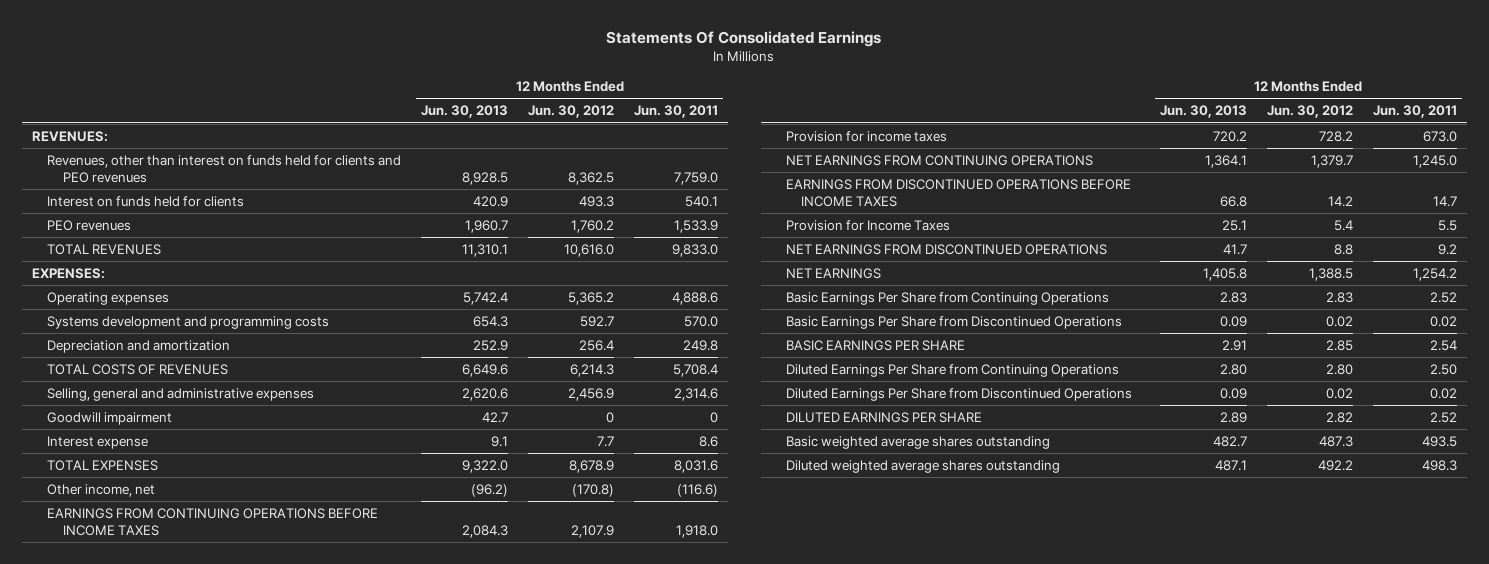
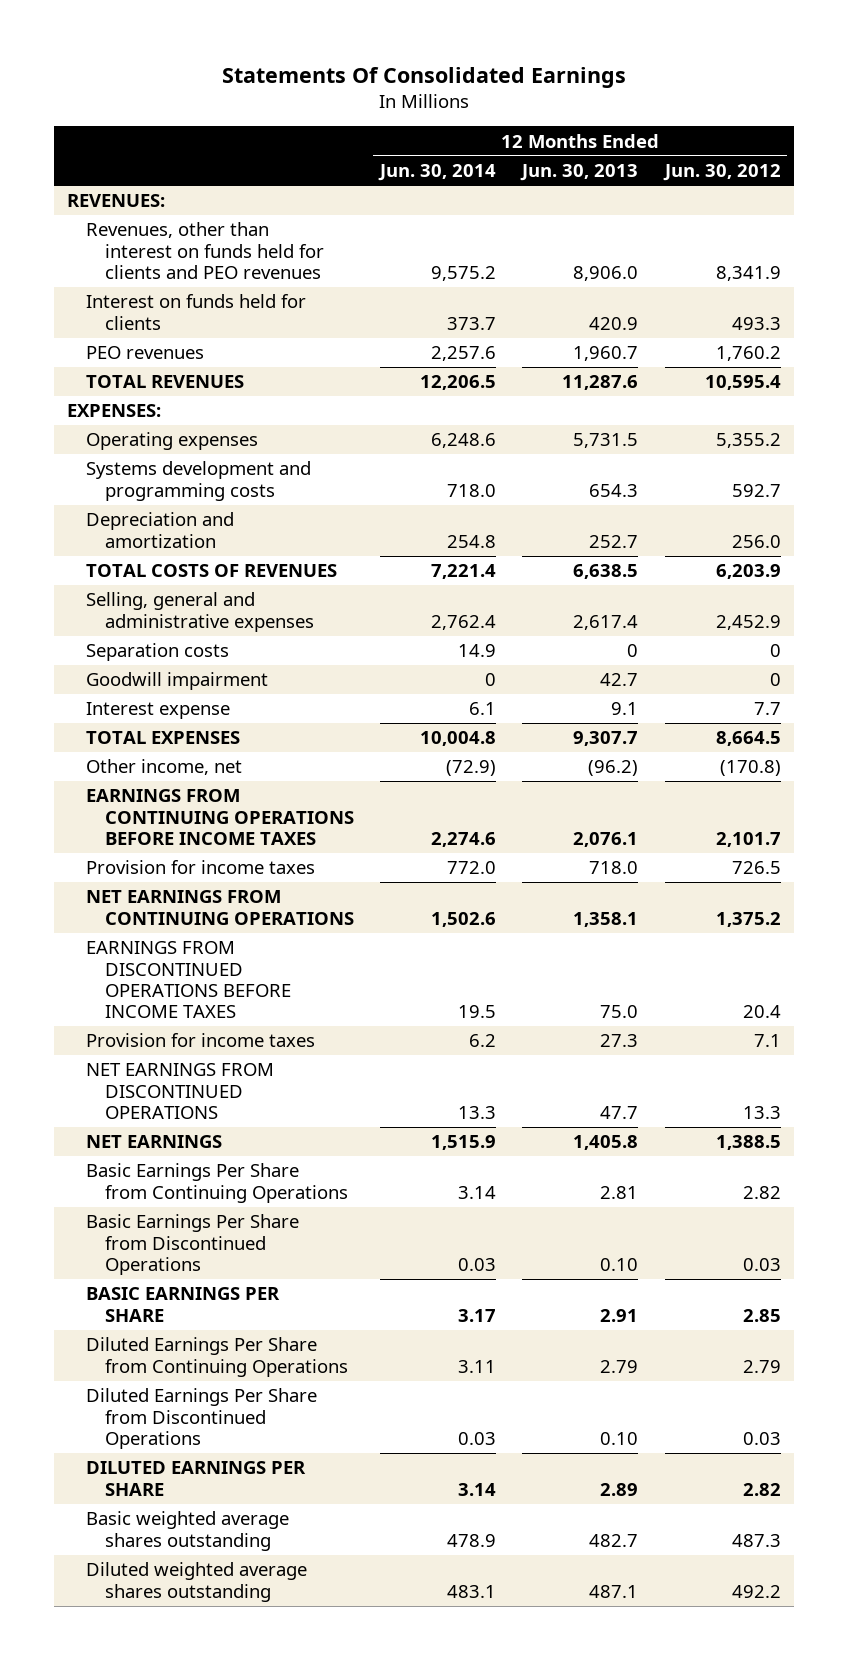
- | 12 Months Ended Jun. 30, 2013 | 12 Months Ended Jun. 30, 2012 | 12 Months Ended Jun. 30, 2011
+ | 12 Months Ended Jun. 30, 2014 | 12 Months Ended Jun. 30, 2013 | 12 Months Ended Jun. 30, 2012
- Revenues, other than interest on funds held for clients and PEO revenues | 8,928.5 | 8,362.5 | 7,759.0
+ Revenues, other than interest on funds held for clients and PEO revenues | 9,575.2 | 8,906.0 | 8,341.9
- TOTAL REVENUES | 11,310.1 | 10,616.0 | 9,833.0
+ TOTAL REVENUES | 12,206.5 | 11,287.6 | 10,595.4
- Operating expenses | 5,742.4 | 5,365.2 | 4,888.6
+ Operating expenses | 6,248.6 | 5,731.5 | 5,355.2
- Depreciation and amortization | 252.9 | 256.4 | 249.8
- TOTAL COSTS OF REVENUES | 6,649.6 | 6,214.3 | 5,708.4
- Selling, general and administrative expenses | 2,620.6 | 2,456.9 | 2,314.6
+ Depreciation and amortization | 254.8 | 252.7 | 256.0
+ TOTAL COSTS OF REVENUES | 7,221.4 | 6,638.5 | 6,203.9
+ Selling, general and administrative expenses | 2,762.4 | 2,617.4 | 2,452.9
+ Separation costs | 14.9 | 0 | 0
- TOTAL EXPENSES | 9,322.0 | 8,678.9 | 8,031.6
+ TOTAL EXPENSES | 10,004.8 | 9,307.7 | 8,664.5
- EARNINGS FROM CONTINUING OPERATIONS BEFORE INCOME TAXES | 2,084.3 | 2,107.9 | 1,918.0
- Provision for income taxes | 720.2 | 728.2 | 673.0
- NET EARNINGS FROM CONTINUING OPERATIONS | 1,364.1 | 1,379.7 | 1,245.0
- EARNINGS FROM DISCONTINUED OPERATIONS BEFORE INCOME TAXES | 66.8 | 14.2 | 14.7
- Provision for Income Taxes | 25.1 | 5.4 | 5.5
- NET EARNINGS FROM DISCONTINUED OPERATIONS | 41.7 | 8.8 | 9.2
+ EARNINGS FROM CONTINUING OPERATIONS BEFORE INCOME TAXES | 2,274.6 | 2,076.1 | 2,101.7
+ Provision for income taxes | 772.0 | 718.0 | 726.5
+ NET EARNINGS FROM CONTINUING OPERATIONS | 1,502.6 | 1,358.1 | 1,375.2
+ EARNINGS FROM DISCONTINUED OPERATIONS BEFORE INCOME TAXES | 19.5 | 75.0 | 20.4
+ Provision for income taxes | 6.2 | 27.3 | 7.1
+ NET EARNINGS FROM DISCONTINUED OPERATIONS | 13.3 | 47.7 | 13.3
- Basic Earnings Per Share from Continuing Operations | 2.83 | 2.83 | 2.52
- Basic Earnings Per Share from Discontinued Operations | 0.09 | 0.02 | 0.02
+ Basic Earnings Per Share from Continuing Operations | 3.14 | 2.81 | 2.82
+ Basic Earnings Per Share from Discontinued Operations | 0.03 | 0.10 | 0.03
- Diluted Earnings Per Share from Continuing Operations | 2.80 | 2.80 | 2.50
- Diluted Earnings Per Share from Discontinued Operations | 0.09 | 0.02 | 0.02
+ Diluted Earnings Per Share from Continuing Operations | 3.11 | 2.79 | 2.79
+ Diluted Earnings Per Share from Discontinued Operations | 0.03 | 0.10 | 0.03

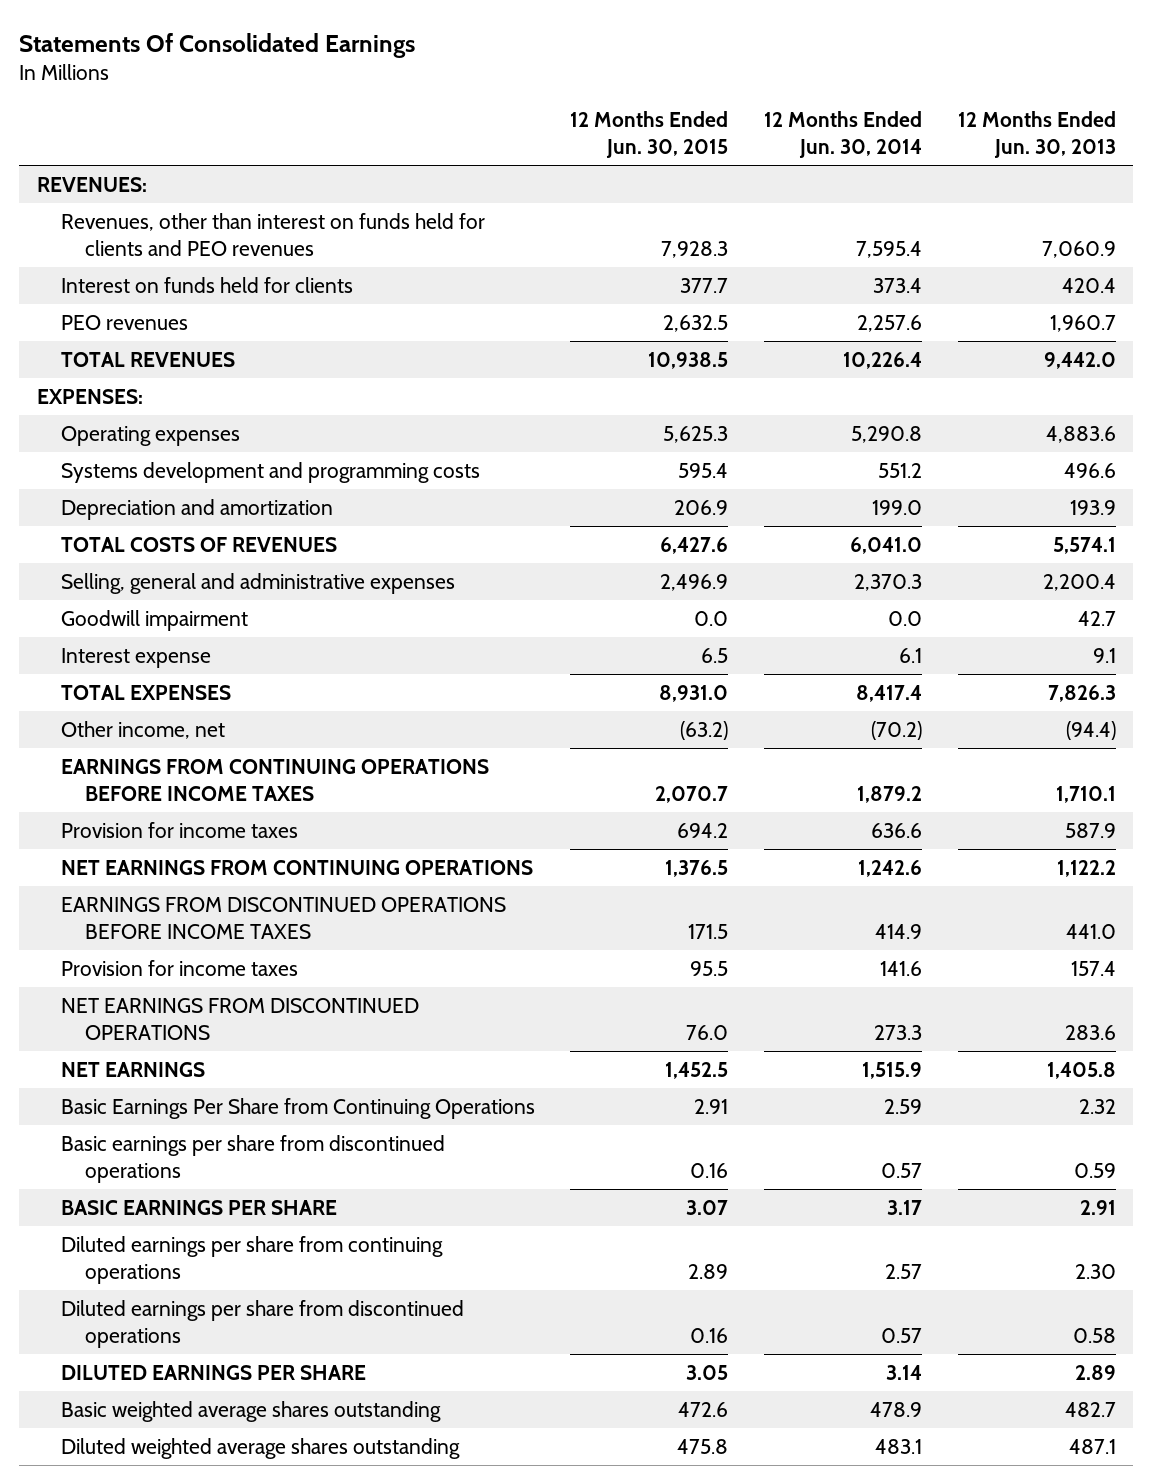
- | 12 Months Ended Jun. 30, 2014 | 12 Months Ended Jun. 30, 2013 | 12 Months Ended Jun. 30, 2012
+ | 12 Months Ended Jun. 30, 2015 | 12 Months Ended Jun. 30, 2014 | 12 Months Ended Jun. 30, 2013
- Revenues, other than interest on funds held for clients and PEO revenues | 9,575.2 | 8,906.0 | 8,341.9
- Interest on funds held for clients | 373.7 | 420.9 | 493.3
+ Revenues, other than interest on funds held for clients and PEO revenues | 7,928.3 | 7,595.4 | 7,060.9
+ Interest on funds held for clients | 377.7 | 373.4 | 420.4
- TOTAL REVENUES | 12,206.5 | 11,287.6 | 10,595.4
+ TOTAL REVENUES | 10,938.5 | 10,226.4 | 9,442.0
- Operating expenses | 6,248.6 | 5,731.5 | 5,355.2
- Systems development and programming costs | 718.0 | 654.3 | 592.7
- Depreciation and amortization | 254.8 | 252.7 | 256.0
- TOTAL COSTS OF REVENUES | 7,221.4 | 6,638.5 | 6,203.9
- Selling, general and administrative expenses | 2,762.4 | 2,617.4 | 2,452.9
- Separation costs | 14.9 | 0 | 0
- Goodwill impairment | 0 | 42.7 | 0
+ Operating expenses | 5,625.3 | 5,290.8 | 4,883.6
+ Systems development and programming costs | 595.4 | 551.2 | 496.6
+ Depreciation and amortization | 206.9 | 199.0 | 193.9
+ TOTAL COSTS OF REVENUES | 6,427.6 | 6,041.0 | 5,574.1
+ Selling, general and administrative expenses | 2,496.9 | 2,370.3 | 2,200.4
+ Goodwill impairment | 0.0 | 0.0 | 42.7
- TOTAL EXPENSES | 10,004.8 | 9,307.7 | 8,664.5
- Other income, net | (72.9) | (96.2) | (170.8)
- EARNINGS FROM CONTINUING OPERATIONS BEFORE INCOME TAXES | 2,274.6 | 2,076.1 | 2,101.7
- Provision for income taxes | 772.0 | 718.0 | 726.5
- NET EARNINGS FROM CONTINUING OPERATIONS | 1,502.6 | 1,358.1 | 1,375.2
- EARNINGS FROM DISCONTINUED OPERATIONS BEFORE INCOME TAXES | 19.5 | 75.0 | 20.4
- Provision for income taxes | 6.2 | 27.3 | 7.1
- NET EARNINGS FROM DISCONTINUED OPERATIONS | 13.3 | 47.7 | 13.3
+ TOTAL EXPENSES | 8,931.0 | 8,417.4 | 7,826.3
+ Other income, net | (63.2) | (70.2) | (94.4)
+ EARNINGS FROM CONTINUING OPERATIONS BEFORE INCOME TAXES | 2,070.7 | 1,879.2 | 1,710.1
+ Provision for income taxes | 694.2 | 636.6 | 587.9
+ NET EARNINGS FROM CONTINUING OPERATIONS | 1,376.5 | 1,242.6 | 1,122.2
+ EARNINGS FROM DISCONTINUED OPERATIONS BEFORE INCOME TAXES | 171.5 | 414.9 | 441.0
+ Provision for income taxes | 95.5 | 141.6 | 157.4
+ NET EARNINGS FROM DISCONTINUED OPERATIONS | 76.0 | 273.3 | 283.6
- Basic Earnings Per Share from Continuing Operations | 3.14 | 2.81 | 2.82
- Basic Earnings Per Share from Discontinued Operations | 0.03 | 0.10 | 0.03
+ Basic Earnings Per Share from Continuing Operations | 2.91 | 2.59 | 2.32
+ Basic earnings per share from discontinued operations | 0.16 | 0.57 | 0.59
- Diluted Earnings Per Share from Continuing Operations | 3.11 | 2.79 | 2.79
- Diluted Earnings Per Share from Discontinued Operations | 0.03 | 0.10 | 0.03
+ Diluted earnings per share from continuing operations | 2.89 | 2.57 | 2.30
+ Diluted earnings per share from discontinued operations | 0.16 | 0.57 | 0.58

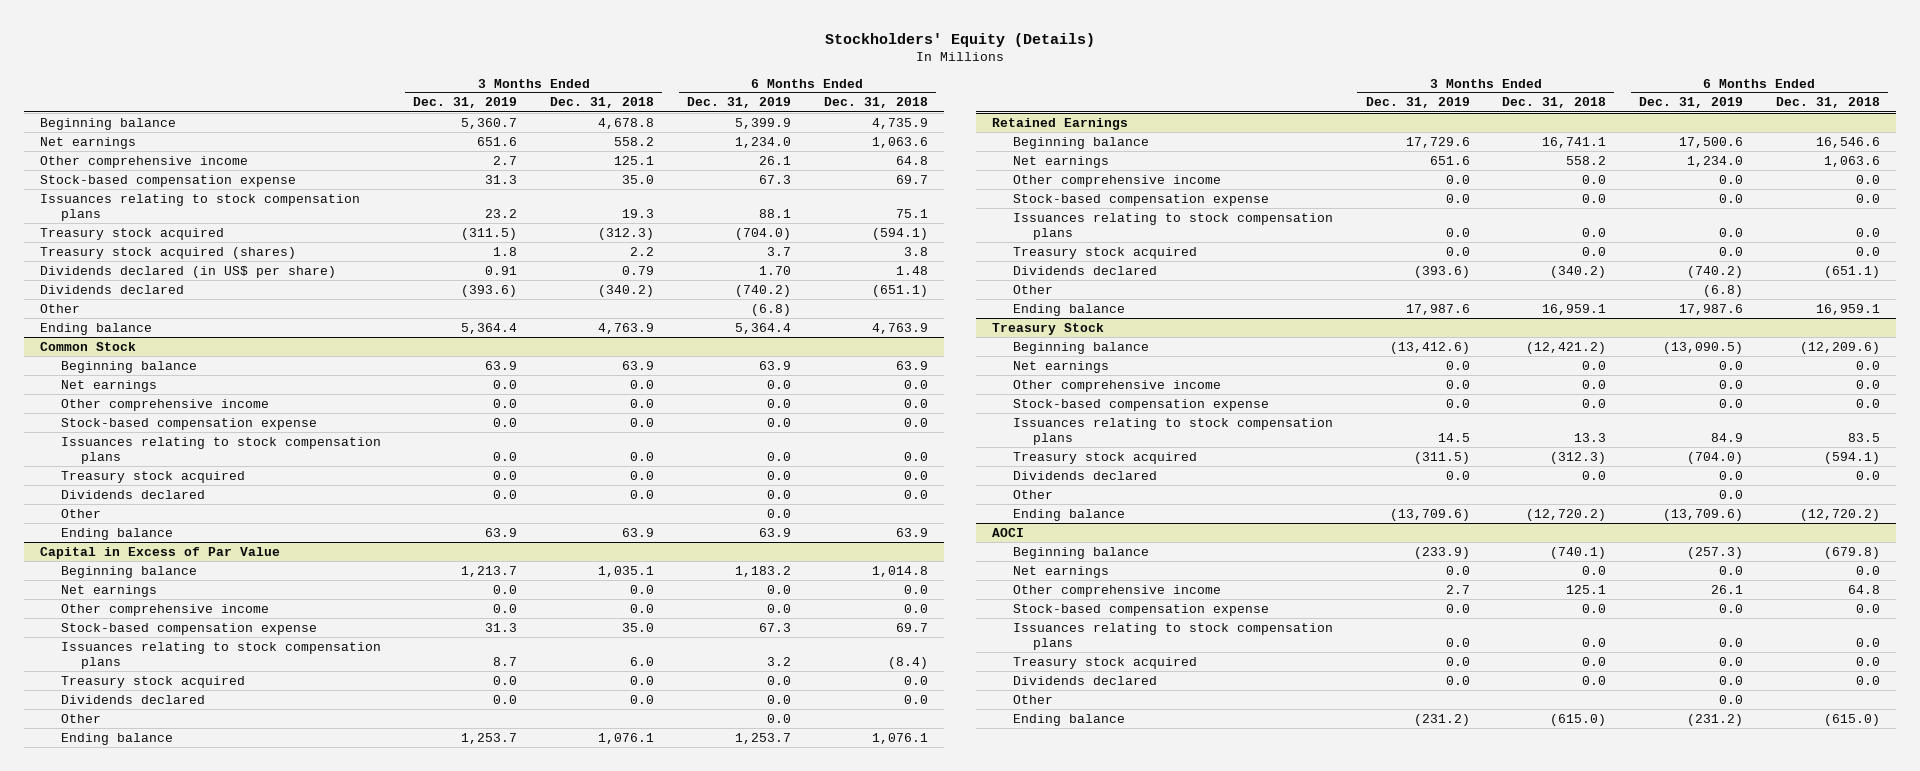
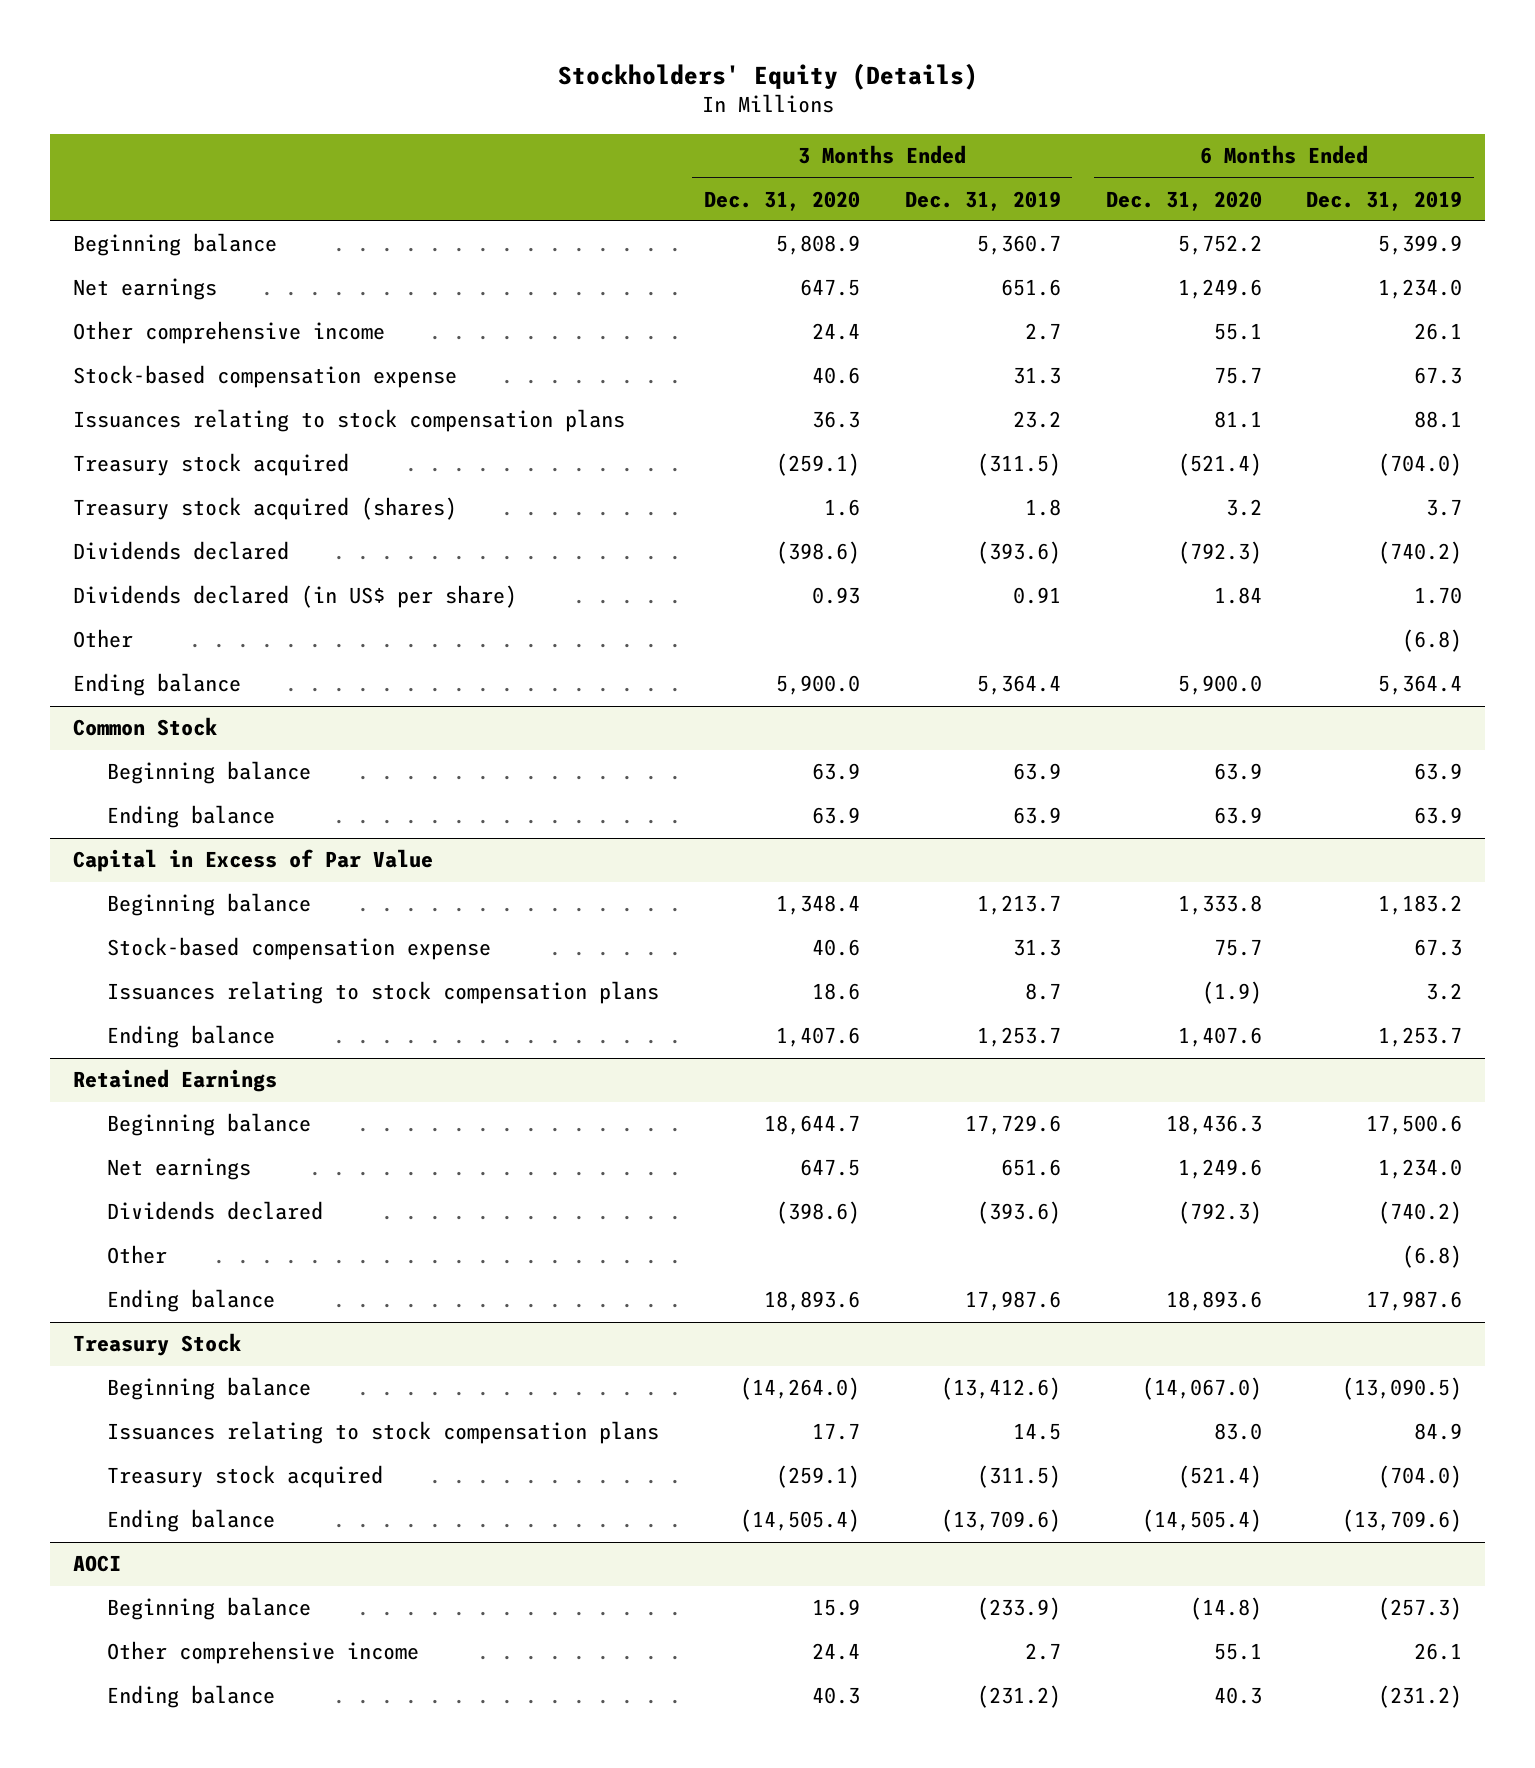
- | 3 Months Ended Dec. 31, 2019 | 3 Months Ended Dec. 31, 2018 | 6 Months Ended Dec. 31, 2019 | 6 Months Ended Dec. 31, 2018
+ | 3 Months Ended Dec. 31, 2020 | 3 Months Ended Dec. 31, 2019 | 6 Months Ended Dec. 31, 2020 | 6 Months Ended Dec. 31, 2019
moved down: Dividends declared (in US$ per share) | 0.93 | 0.91 | 1.84 | 1.70
@ Common Stock
- Net earnings | 0.0 | 0.0 | 0.0 | 0.0
- Other comprehensive income | 0.0 | 0.0 | 0.0 | 0.0
- Stock-based compensation expense | 0.0 | 0.0 | 0.0 | 0.0
- Issuances relating to stock compensation plans | 0.0 | 0.0 | 0.0 | 0.0
- Treasury stock acquired | 0.0 | 0.0 | 0.0 | 0.0
- Dividends declared | 0.0 | 0.0 | 0.0 | 0.0
- Other | | | 0.0 |
@ Capital in Excess of Par Value
- Net earnings | 0.0 | 0.0 | 0.0 | 0.0
- Other comprehensive income | 0.0 | 0.0 | 0.0 | 0.0
- Treasury stock acquired | 0.0 | 0.0 | 0.0 | 0.0
- Dividends declared | 0.0 | 0.0 | 0.0 | 0.0
- Other | | | 0.0 |
@ Retained Earnings
- Other comprehensive income | 0.0 | 0.0 | 0.0 | 0.0
- Stock-based compensation expense | 0.0 | 0.0 | 0.0 | 0.0
- Issuances relating to stock compensation plans | 0.0 | 0.0 | 0.0 | 0.0
- Treasury stock acquired | 0.0 | 0.0 | 0.0 | 0.0
@ Treasury Stock
- Net earnings | 0.0 | 0.0 | 0.0 | 0.0
- Other comprehensive income | 0.0 | 0.0 | 0.0 | 0.0
- Stock-based compensation expense | 0.0 | 0.0 | 0.0 | 0.0
- Dividends declared | 0.0 | 0.0 | 0.0 | 0.0
- Other | | | 0.0 |
@ AOCI
- Net earnings | 0.0 | 0.0 | 0.0 | 0.0
- Stock-based compensation expense | 0.0 | 0.0 | 0.0 | 0.0
- Issuances relating to stock compensation plans | 0.0 | 0.0 | 0.0 | 0.0
- Treasury stock acquired | 0.0 | 0.0 | 0.0 | 0.0
- Dividends declared | 0.0 | 0.0 | 0.0 | 0.0
- Other | | | 0.0 |

